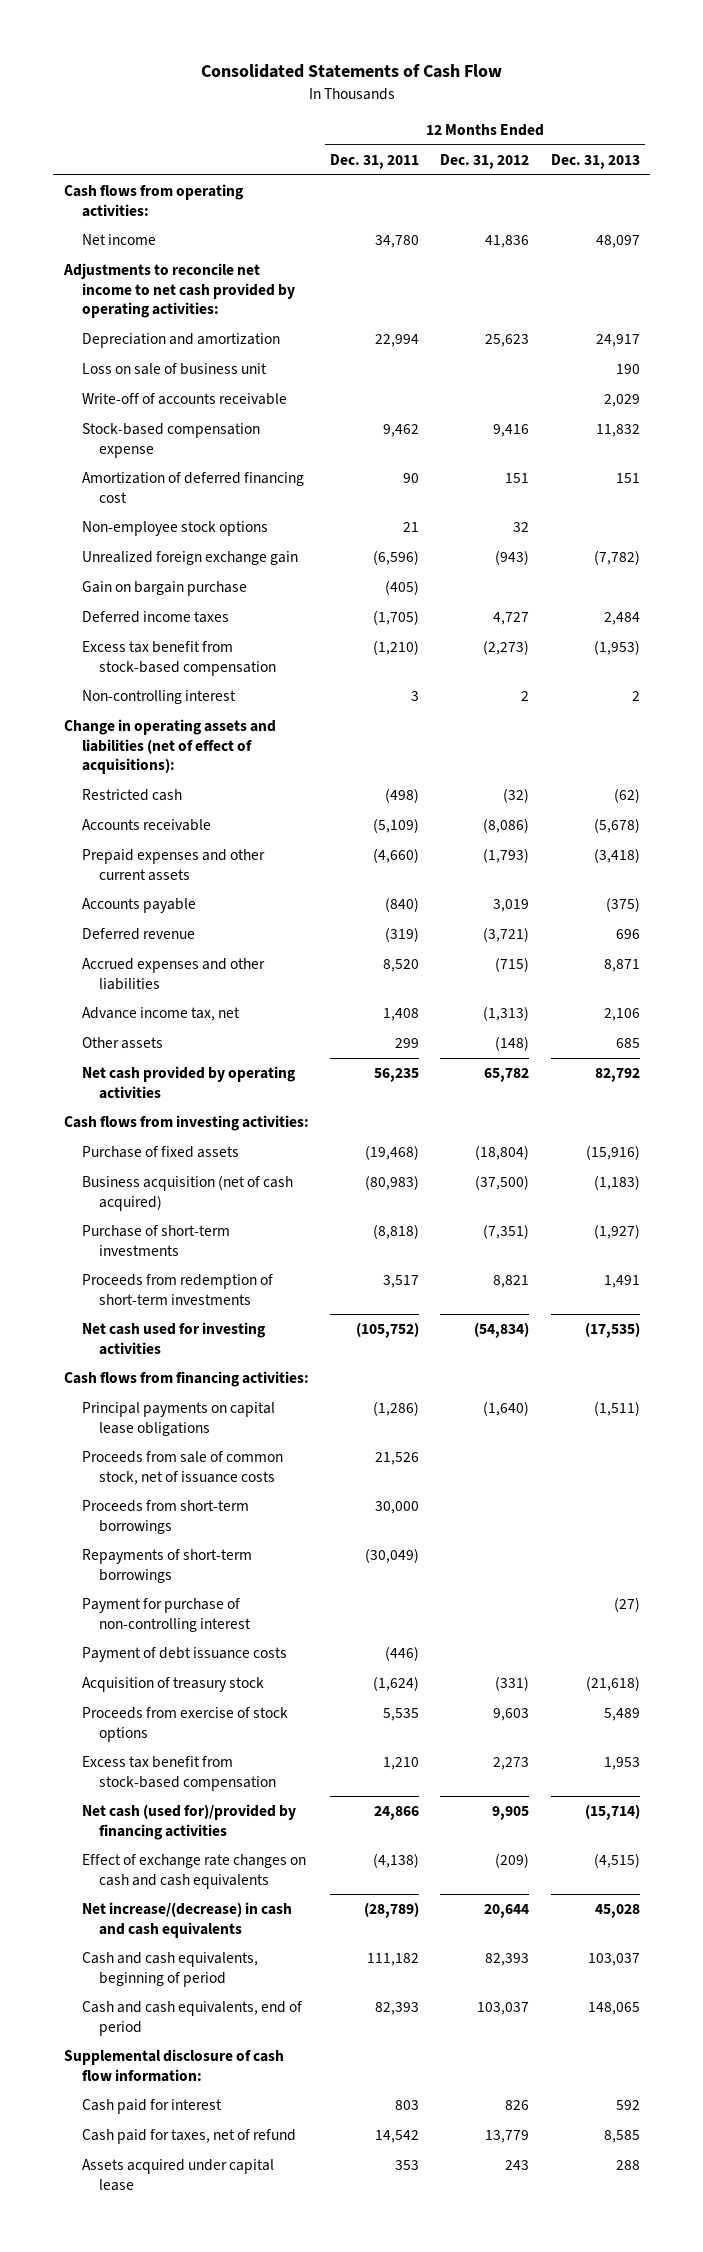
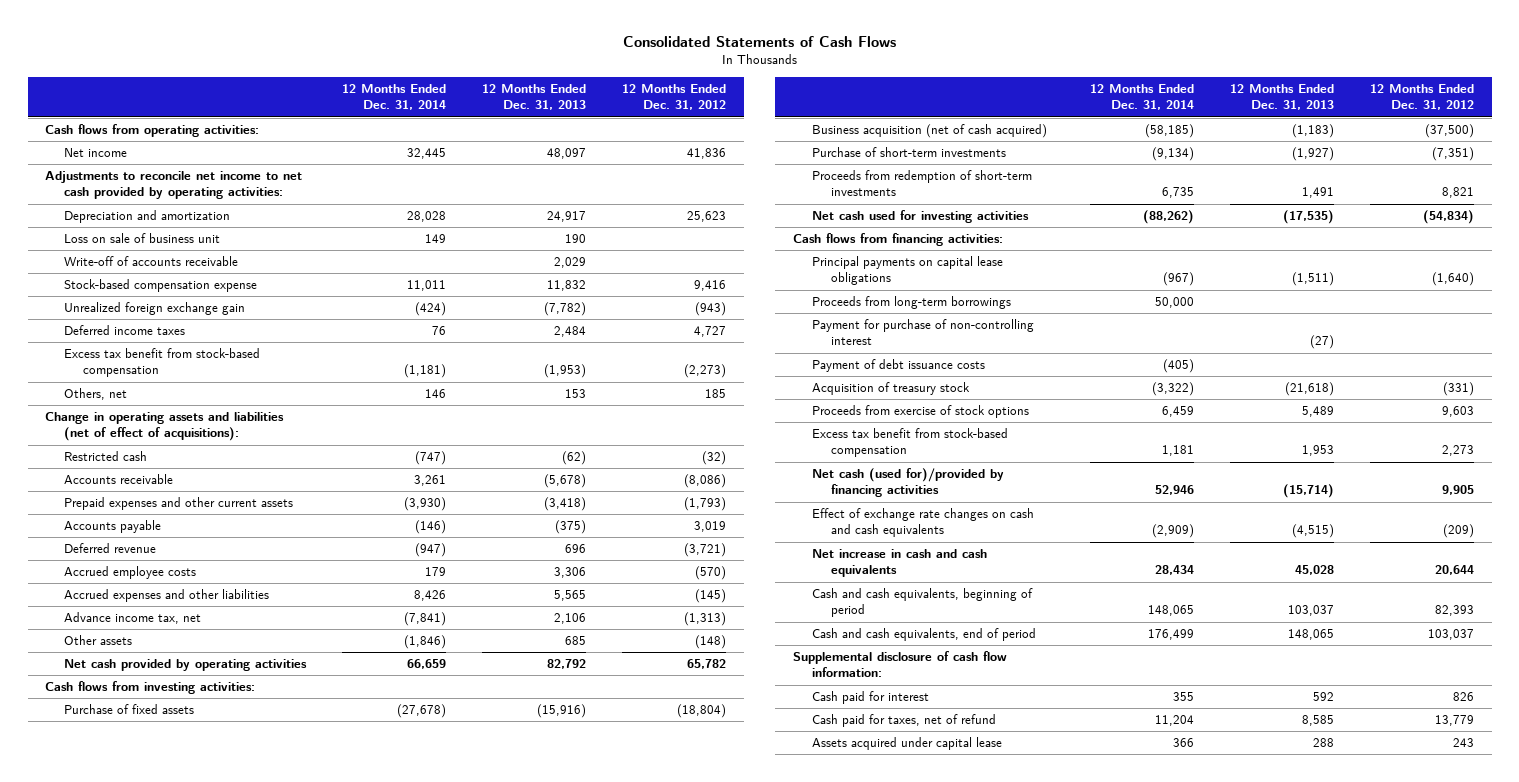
- Consolidated Statements of Cash Flow
+ Consolidated Statements of Cash Flows
- | 12 Months Ended Dec. 31, 2011 | 12 Months Ended Dec. 31, 2012 | 12 Months Ended Dec. 31, 2013
+ | 12 Months Ended Dec. 31, 2014 | 12 Months Ended Dec. 31, 2013 | 12 Months Ended Dec. 31, 2012
- Amortization of deferred financing cost | 90 | 151 | 151
- Non-employee stock options | 21 | 32 |
- Gain on bargain purchase | (405) | |
- Non-controlling interest | 3 | 2 | 2
+ Others, net | 146 | 153 | 185
- Accrued expenses and other liabilities | 8,520 | (715) | 8,871
+ Accrued employee costs | 179 | 3,306 | (570)
+ Accrued expenses and other liabilities | 8,426 | 5,565 | (145)
- Proceeds from sale of common stock, net of issuance costs | 21,526 | |
- Proceeds from short-term borrowings | 30,000 | |
- Repayments of short-term borrowings | (30,049) | |
+ Proceeds from long-term borrowings | 50,000 | |
- Net increase/(decrease) in cash and cash equivalents | (28,789) | 20,644 | 45,028
+ Net increase in cash and cash equivalents | 28,434 | 45,028 | 20,644

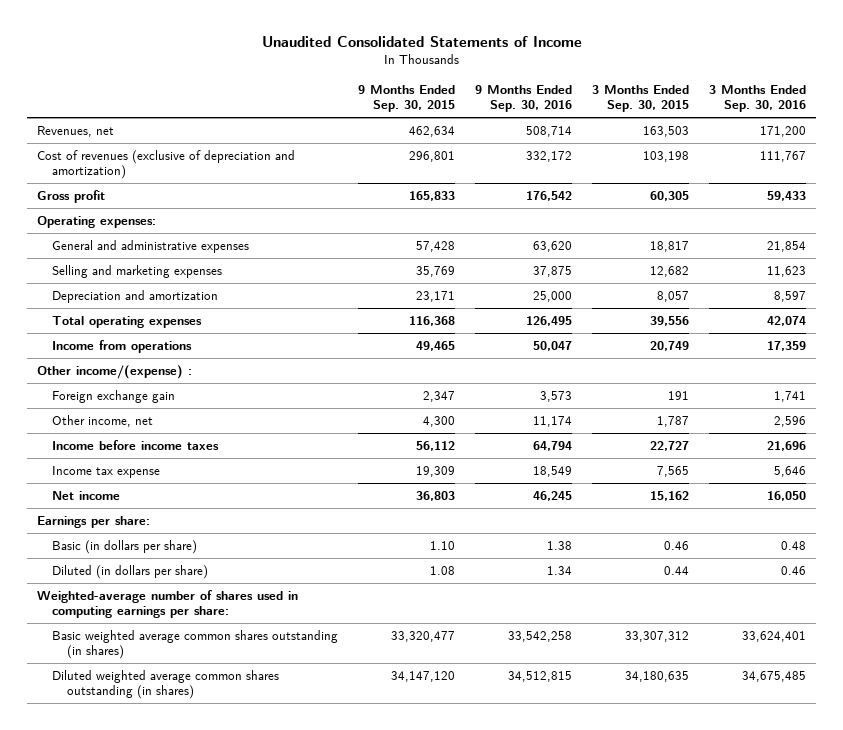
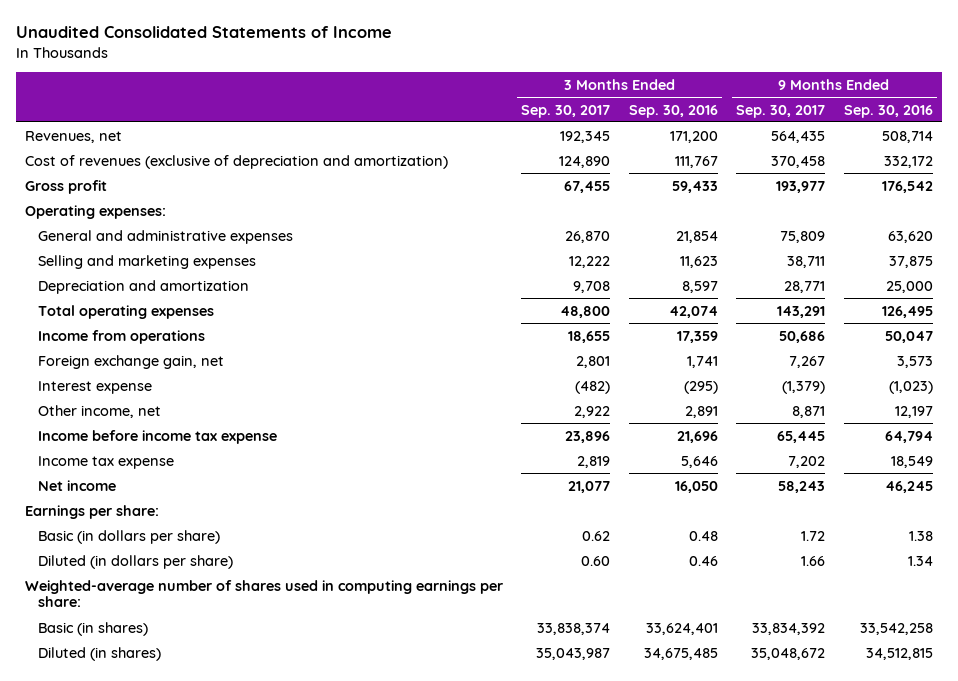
- | 9 Months Ended Sep. 30, 2015 | 9 Months Ended Sep. 30, 2016 | 3 Months Ended Sep. 30, 2015 | 3 Months Ended Sep. 30, 2016
+ | 3 Months Ended Sep. 30, 2017 | 3 Months Ended Sep. 30, 2016 | 9 Months Ended Sep. 30, 2017 | 9 Months Ended Sep. 30, 2016
- Other income/(expense) :
- Foreign exchange gain | 2,347 | 3,573 | 191 | 1,741
- Other income, net | 4,300 | 11,174 | 1,787 | 2,596
- Income before income taxes | 56,112 | 64,794 | 22,727 | 21,696
+ Foreign exchange gain, net | 2,801 | 1,741 | 7,267 | 3,573
+ Interest expense | (482) | (295) | (1,379) | (1,023)
+ Other income, net | 2,922 | 2,891 | 8,871 | 12,197
+ Income before income tax expense | 23,896 | 21,696 | 65,445 | 64,794
- Basic weighted average common shares outstanding (in shares) | 33,320,477 | 33,542,258 | 33,307,312 | 33,624,401
- Diluted weighted average common shares outstanding (in shares) | 34,147,120 | 34,512,815 | 34,180,635 | 34,675,485
+ Basic (in shares) | 33,838,374 | 33,624,401 | 33,834,392 | 33,542,258
+ Diluted (in shares) | 35,043,987 | 34,675,485 | 35,048,672 | 34,512,815

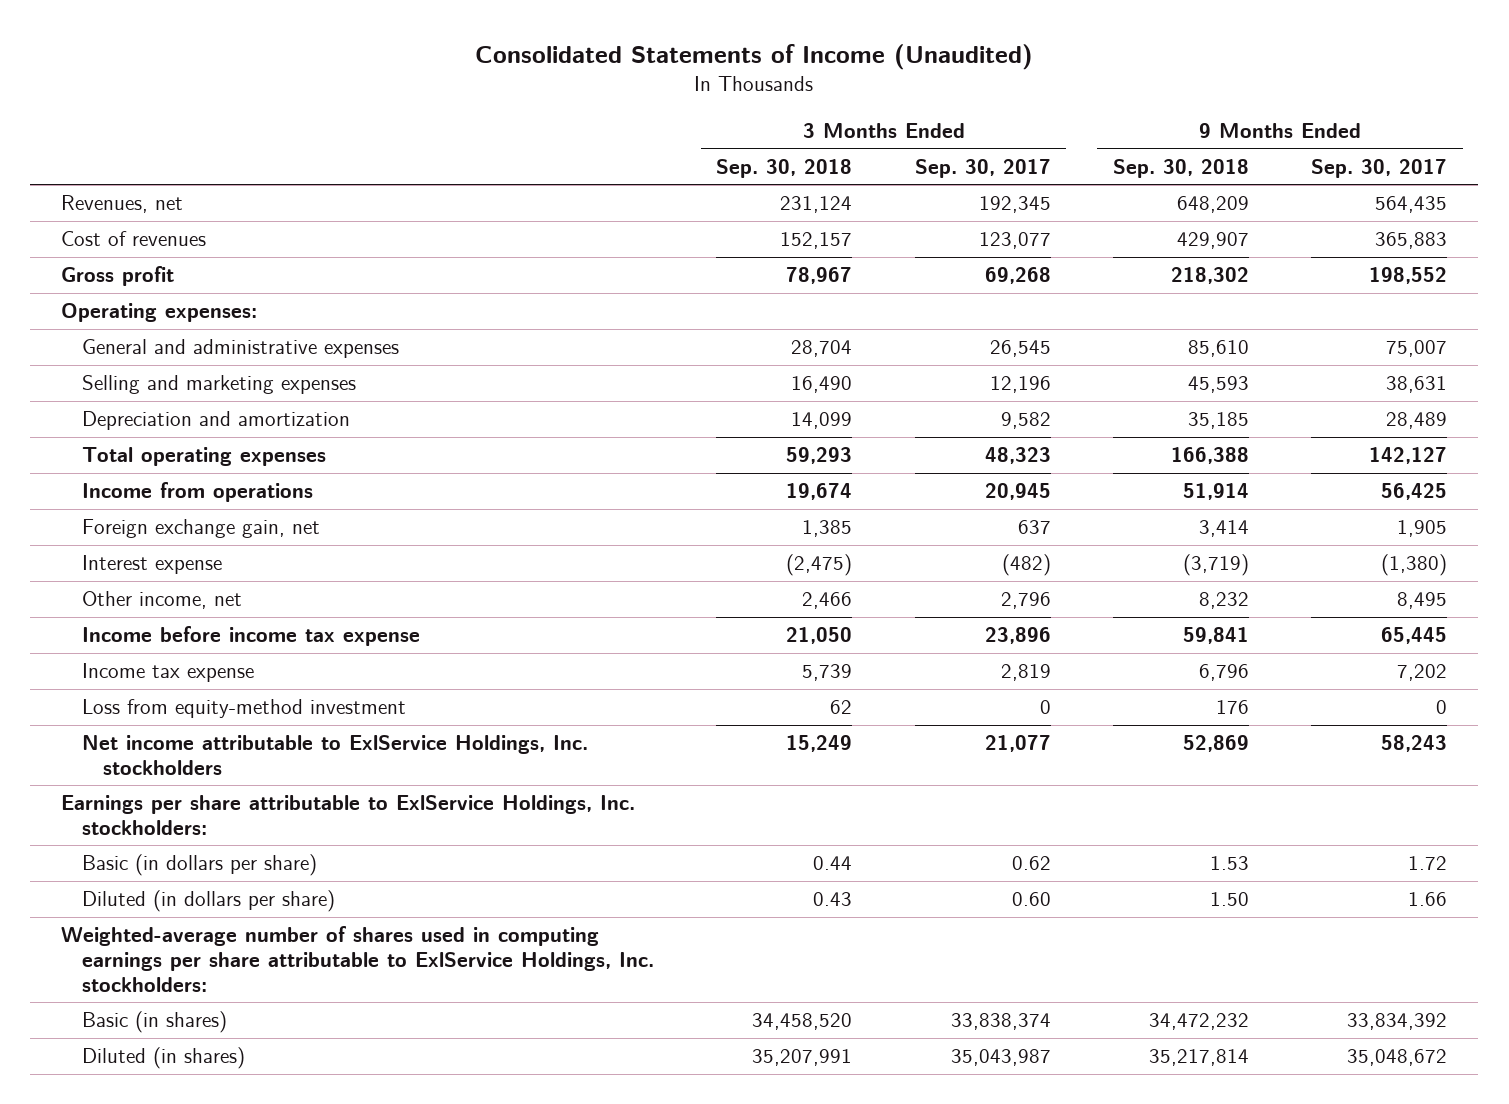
- Unaudited Consolidated Statements of Income
+ Consolidated Statements of Income (Unaudited)
- | 3 Months Ended Sep. 30, 2017 | 3 Months Ended Sep. 30, 2016 | 9 Months Ended Sep. 30, 2017 | 9 Months Ended Sep. 30, 2016
+ | 3 Months Ended Sep. 30, 2018 | 3 Months Ended Sep. 30, 2017 | 9 Months Ended Sep. 30, 2018 | 9 Months Ended Sep. 30, 2017
- Cost of revenues (exclusive of depreciation and amortization) | 124,890 | 111,767 | 370,458 | 332,172
- Gross profit | 67,455 | 59,433 | 193,977 | 176,542
+ Cost of revenues | 152,157 | 123,077 | 429,907 | 365,883
+ Gross profit | 78,967 | 69,268 | 218,302 | 198,552
- General and administrative expenses | 26,870 | 21,854 | 75,809 | 63,620
- Selling and marketing expenses | 12,222 | 11,623 | 38,711 | 37,875
- Depreciation and amortization | 9,708 | 8,597 | 28,771 | 25,000
- Total operating expenses | 48,800 | 42,074 | 143,291 | 126,495
- Income from operations | 18,655 | 17,359 | 50,686 | 50,047
- Foreign exchange gain, net | 2,801 | 1,741 | 7,267 | 3,573
- Interest expense | (482) | (295) | (1,379) | (1,023)
- Other income, net | 2,922 | 2,891 | 8,871 | 12,197
+ General and administrative expenses | 28,704 | 26,545 | 85,610 | 75,007
+ Selling and marketing expenses | 16,490 | 12,196 | 45,593 | 38,631
+ Depreciation and amortization | 14,099 | 9,582 | 35,185 | 28,489
+ Total operating expenses | 59,293 | 48,323 | 166,388 | 142,127
+ Income from operations | 19,674 | 20,945 | 51,914 | 56,425
+ Foreign exchange gain, net | 1,385 | 637 | 3,414 | 1,905
+ Interest expense | (2,475) | (482) | (3,719) | (1,380)
+ Other income, net | 2,466 | 2,796 | 8,232 | 8,495
- Net income | 21,077 | 16,050 | 58,243 | 46,245
- Earnings per share:
+ Loss from equity-method investment | 62 | 0 | 176 | 0
+ Net income attributable to ExlService Holdings, Inc. stockholders | 15,249 | 21,077 | 52,869 | 58,243
+ Earnings per share attributable to ExlService Holdings, Inc. stockholders:
- Weighted-average number of shares used in computing earnings per share:
+ Weighted-average number of shares used in computing earnings per share attributable to ExlService Holdings, Inc. stockholders:

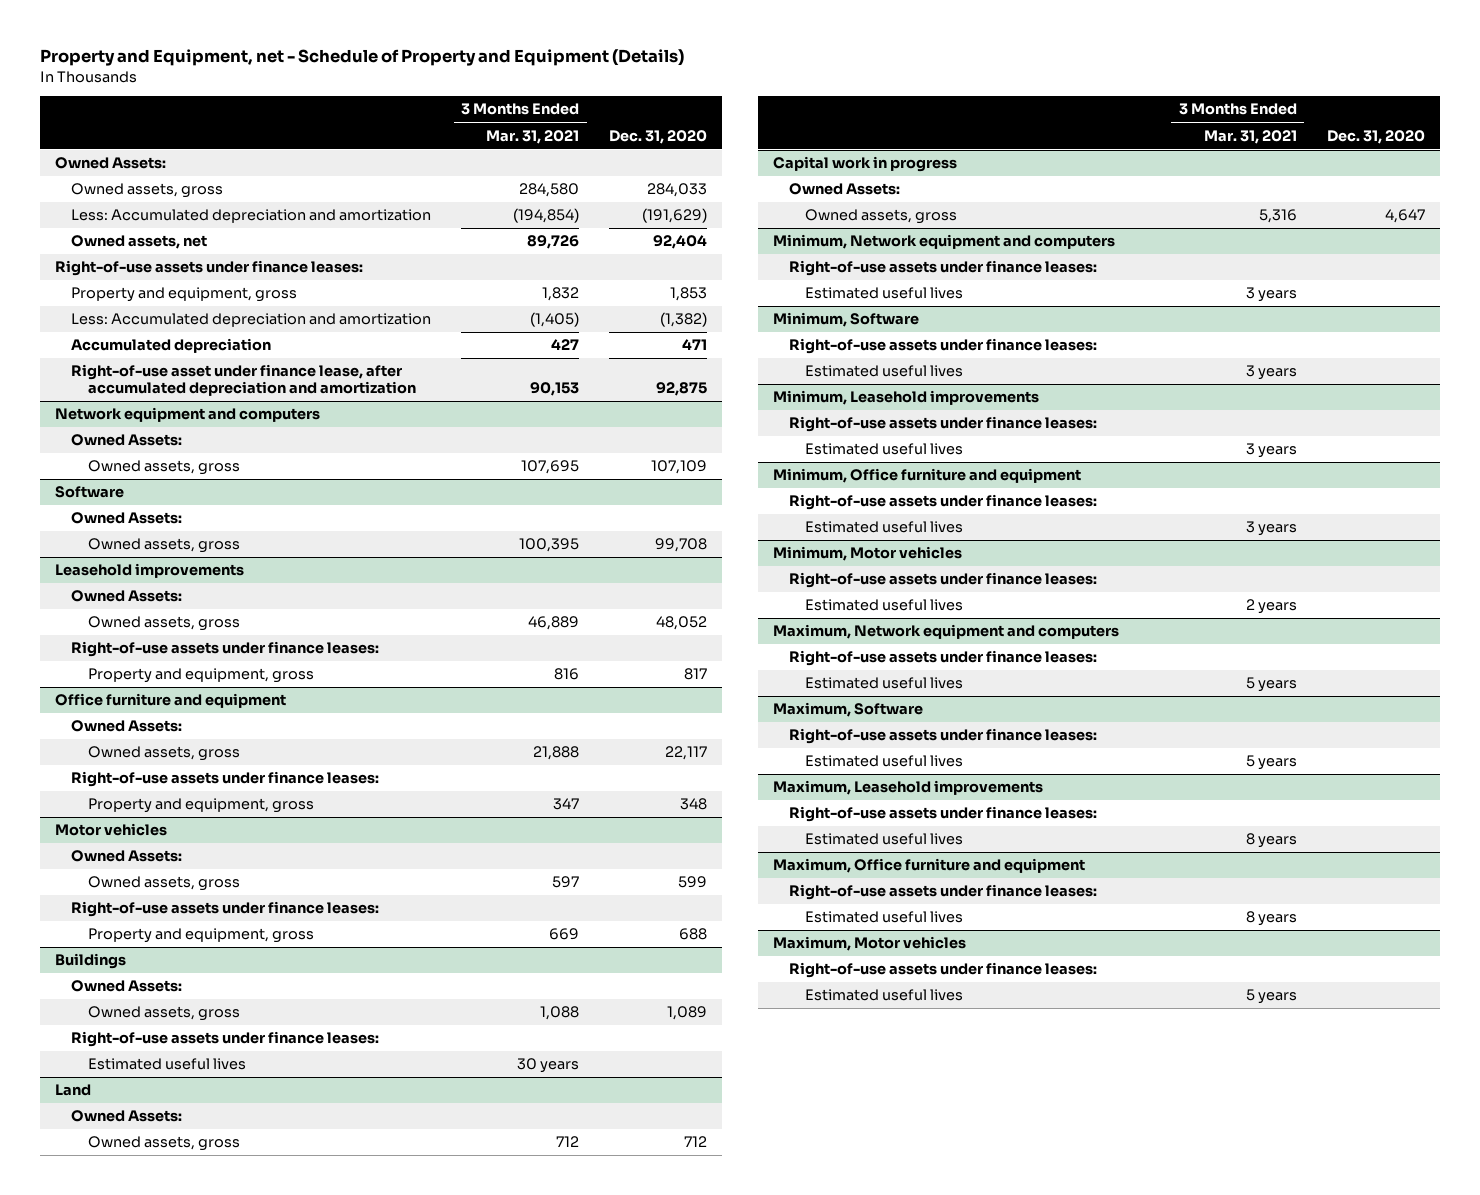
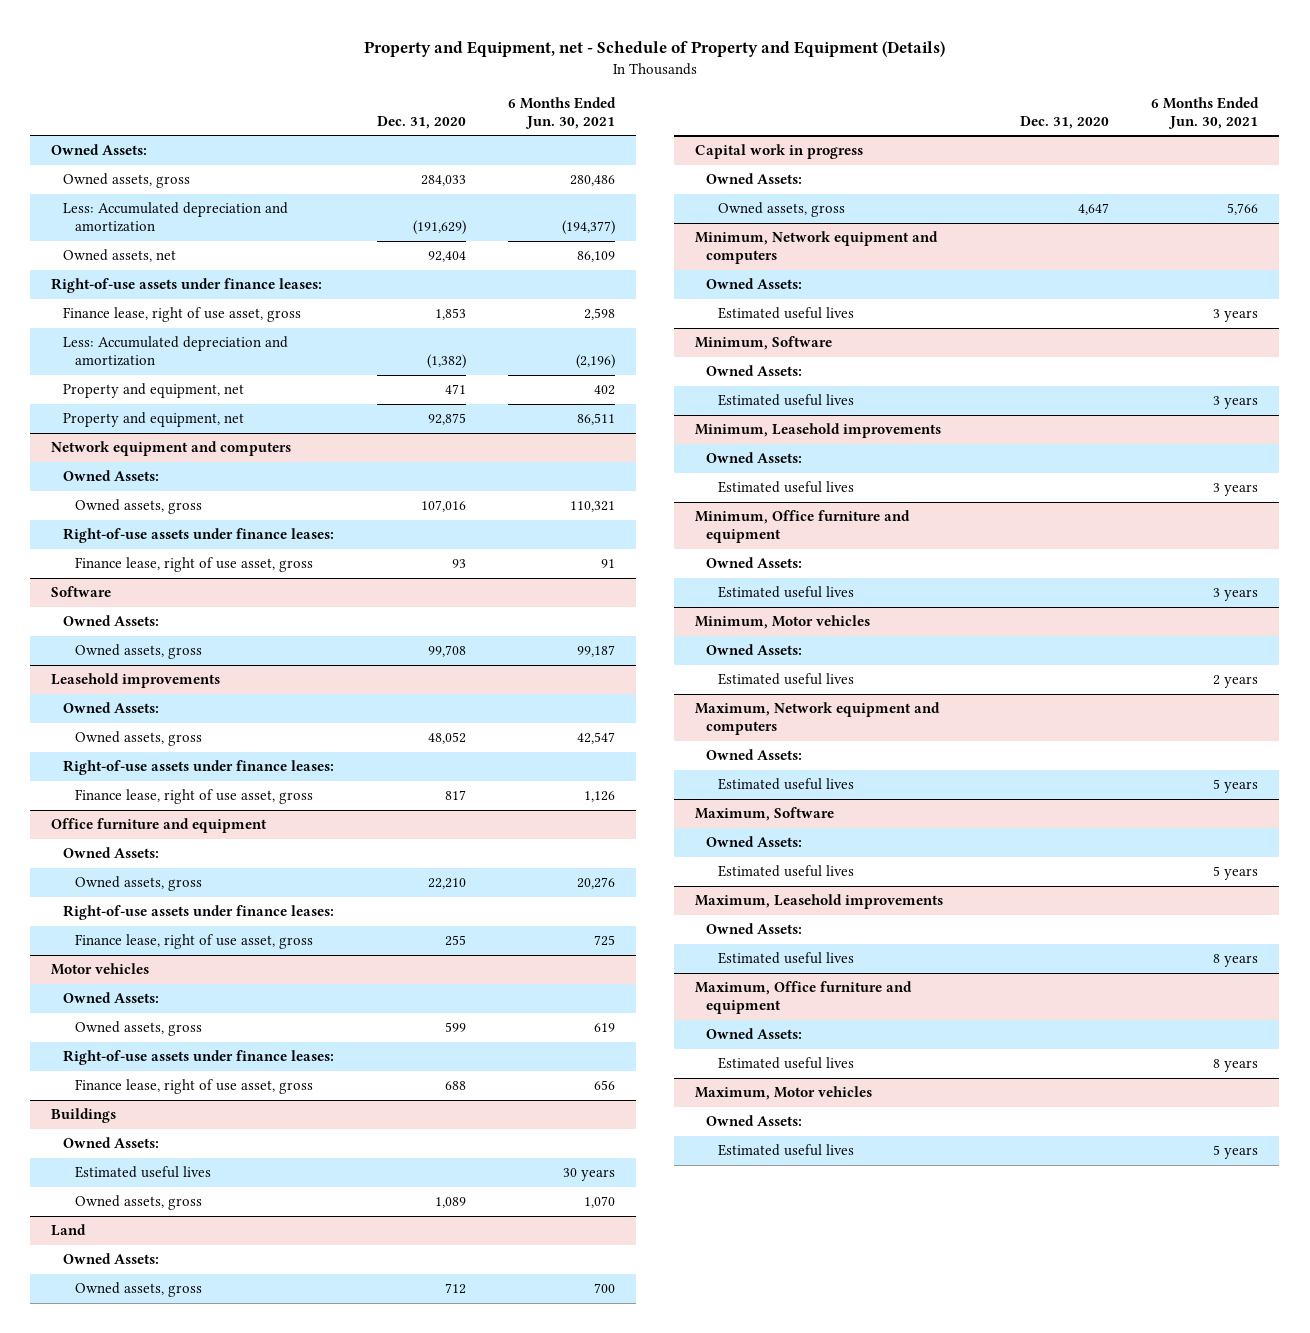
- | 3 Months Ended Mar. 31, 2021 | Dec. 31, 2020
+ | Dec. 31, 2020 | 6 Months Ended Jun. 30, 2021
- Property and equipment, gross | 1,832 | 1,853
+ Finance lease, right of use asset, gross | 1,853 | 2,598
- Accumulated depreciation | 427 | 471
- Right-of-use asset under finance lease, after accumulated depreciation and amortization | 90,153 | 92,875
+ Property and equipment, net | 471 | 402
+ Property and equipment, net | 92,875 | 86,511
@ Network equipment and computers
- Owned assets, gross | 107,695 | 107,109
+ Owned assets, gross | 107,016 | 110,321
+ Right-of-use assets under finance leases:
+ Finance lease, right of use asset, gross | 93 | 91
@ Leasehold improvements
- Property and equipment, gross | 816 | 817
+ Finance lease, right of use asset, gross | 817 | 1,126
@ Office furniture and equipment
- Owned assets, gross | 21,888 | 22,117
+ Owned assets, gross | 22,210 | 20,276
- Property and equipment, gross | 347 | 348
+ Finance lease, right of use asset, gross | 255 | 725
@ Motor vehicles
- Property and equipment, gross | 669 | 688
+ Finance lease, right of use asset, gross | 688 | 656
@ Buildings
- Right-of-use assets under finance leases:
moved down: Owned assets, gross | 1,089 | 1,070
@ Minimum, Network equipment and computers
- Right-of-use assets under finance leases:
+ Owned Assets:
@ Minimum, Software
- Right-of-use assets under finance leases:
+ Owned Assets:
@ Minimum, Leasehold improvements
- Right-of-use assets under finance leases:
+ Owned Assets:
@ Minimum, Office furniture and equipment
- Right-of-use assets under finance leases:
+ Owned Assets:
@ Minimum, Motor vehicles
- Right-of-use assets under finance leases:
+ Owned Assets:
@ Maximum, Network equipment and computers
- Right-of-use assets under finance leases:
+ Owned Assets:
@ Maximum, Software
- Right-of-use assets under finance leases:
+ Owned Assets:
@ Maximum, Leasehold improvements
- Right-of-use assets under finance leases:
+ Owned Assets:
@ Maximum, Office furniture and equipment
- Right-of-use assets under finance leases:
+ Owned Assets:
@ Maximum, Motor vehicles
- Right-of-use assets under finance leases:
+ Owned Assets:

